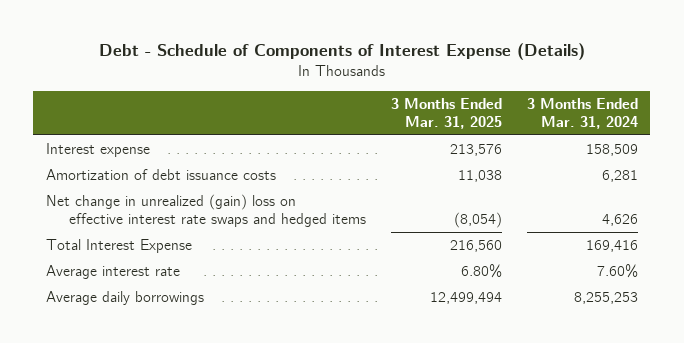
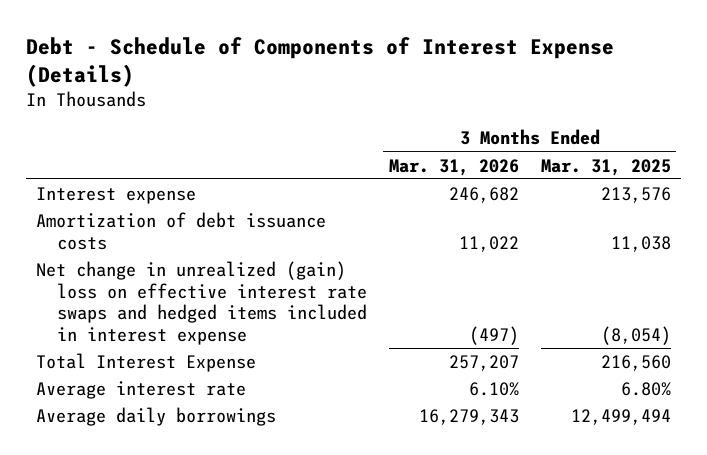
- | 3 Months Ended Mar. 31, 2025 | 3 Months Ended Mar. 31, 2024
+ | 3 Months Ended Mar. 31, 2026 | 3 Months Ended Mar. 31, 2025
- Net change in unrealized (gain) loss on effective interest rate swaps and hedged items | (8,054) | 4,626
+ Net change in unrealized (gain) loss on effective interest rate swaps and hedged items included in interest expense | (497) | (8,054)

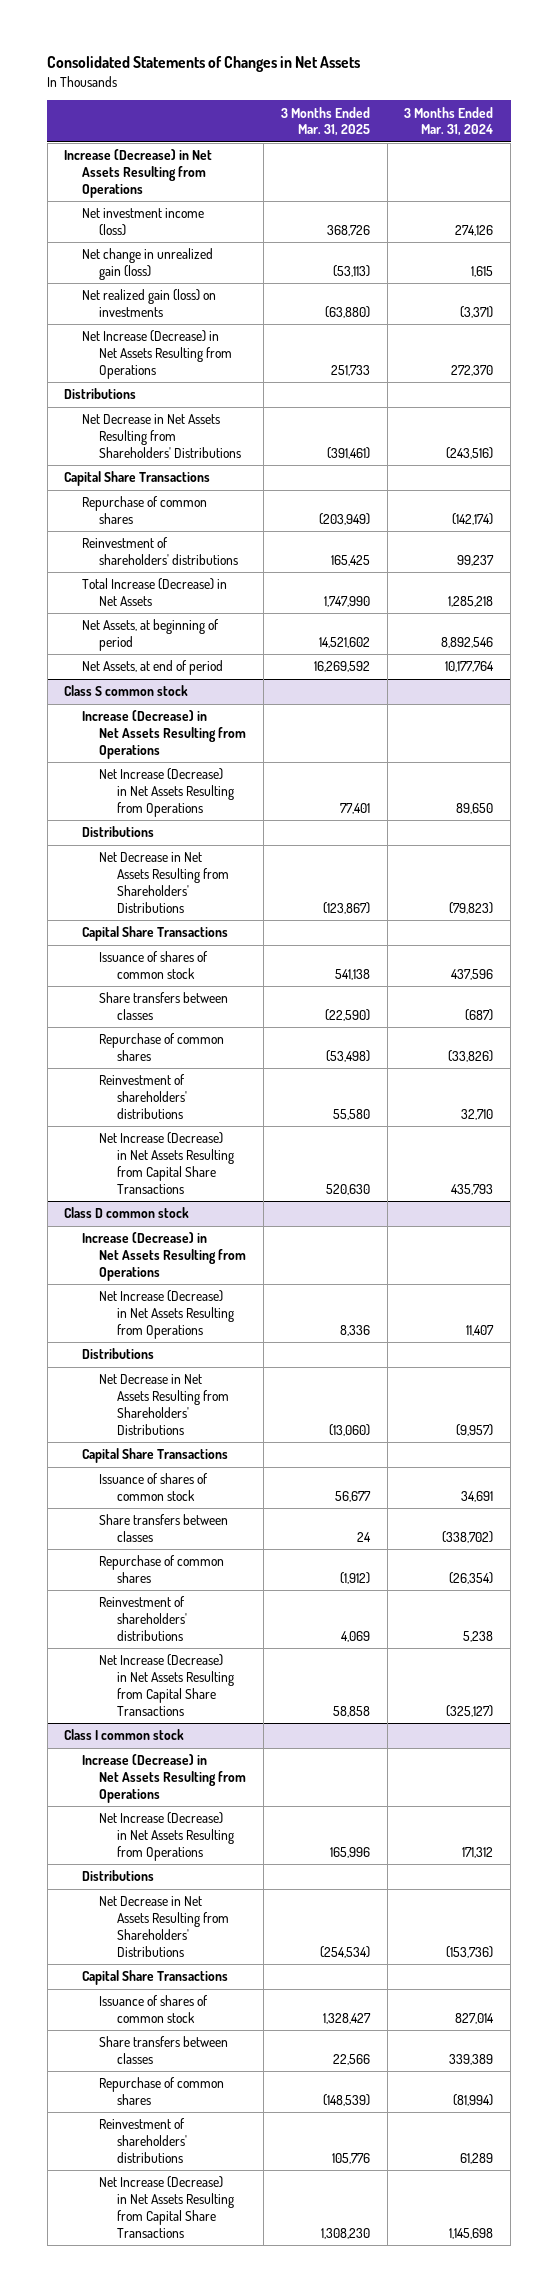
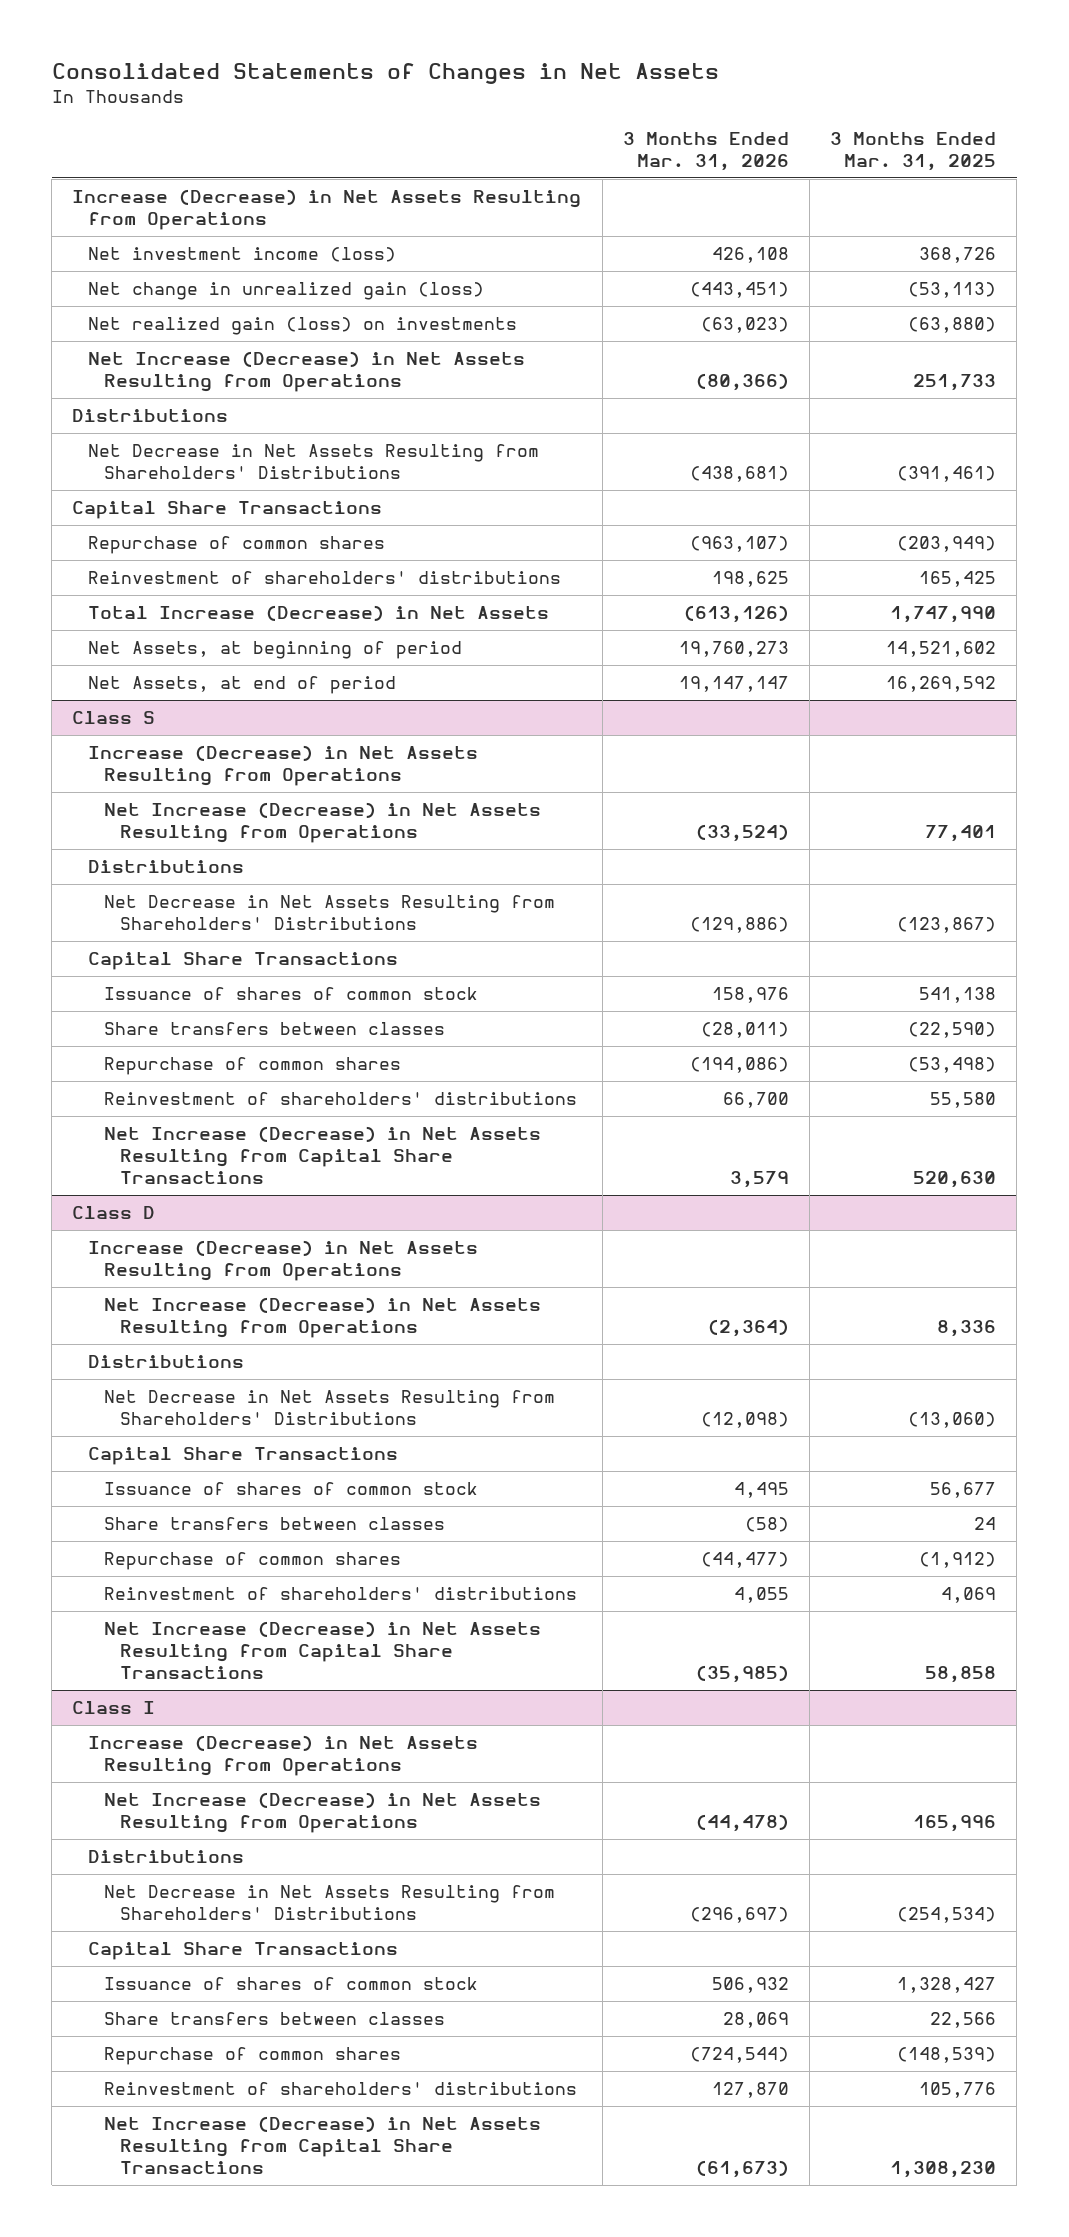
- | 3 Months Ended Mar. 31, 2025 | 3 Months Ended Mar. 31, 2024
+ | 3 Months Ended Mar. 31, 2026 | 3 Months Ended Mar. 31, 2025
- Class S common stock
+ Class S
- Class D common stock
+ Class D
- Class I common stock
+ Class I

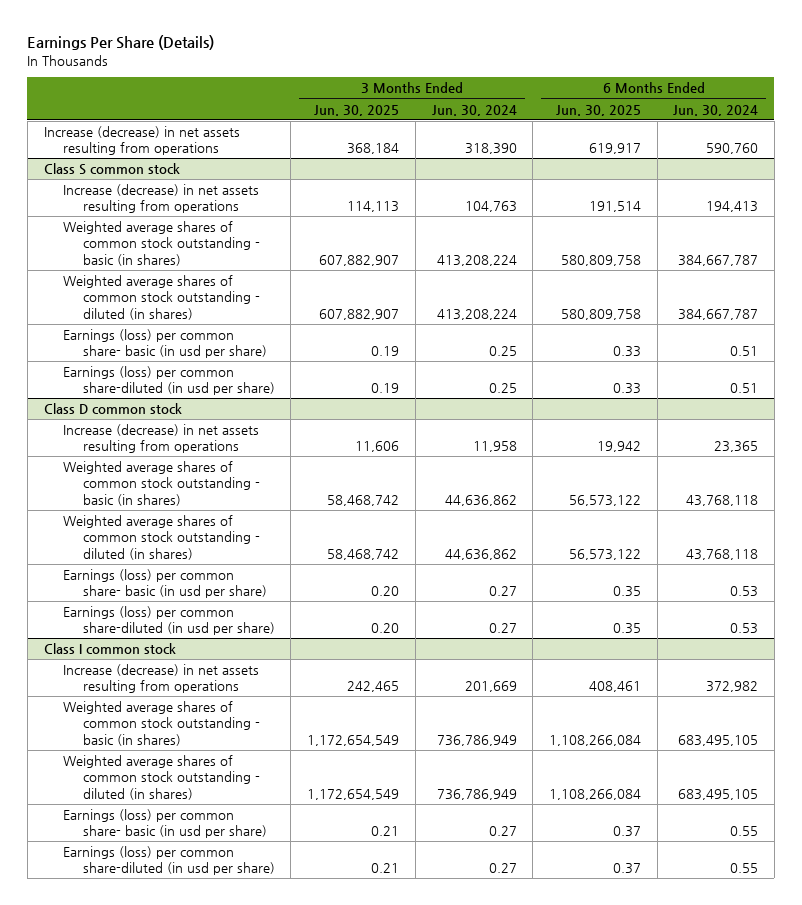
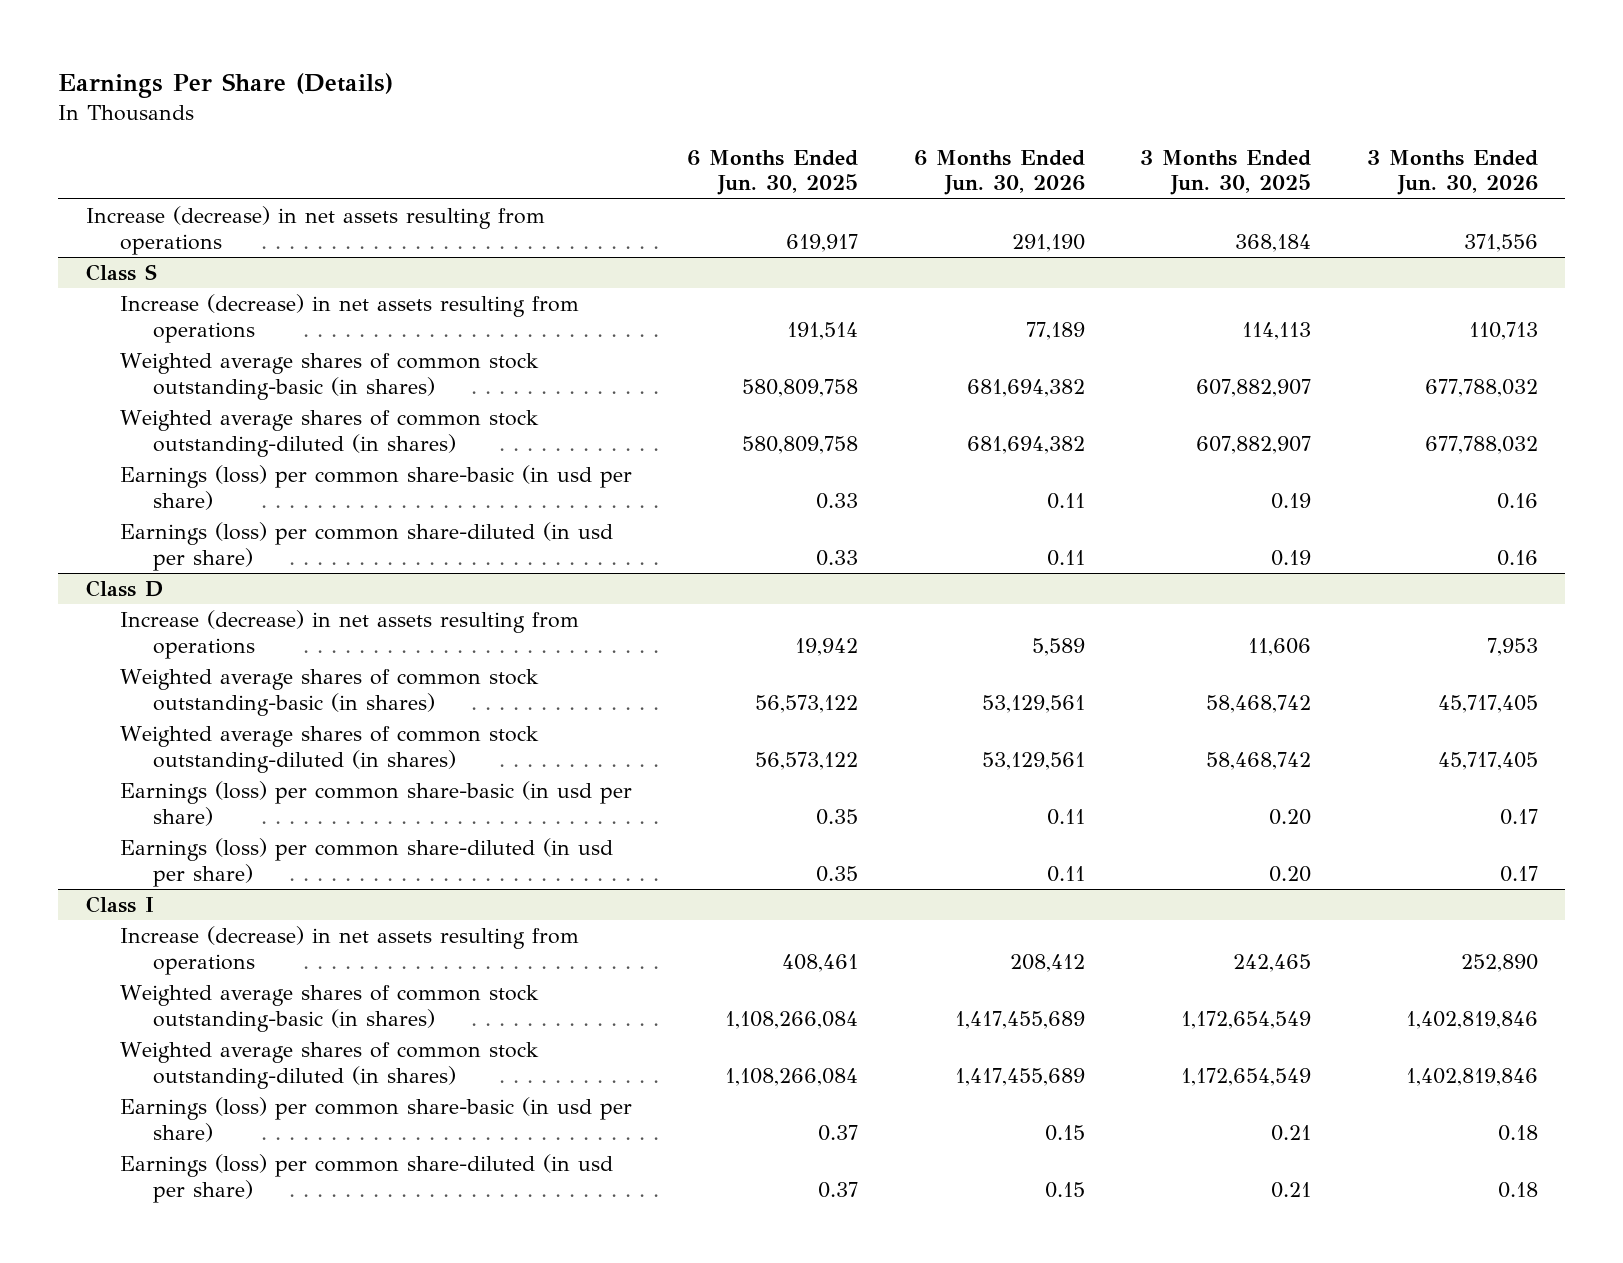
- | 3 Months Ended Jun. 30, 2025 | 3 Months Ended Jun. 30, 2024 | 6 Months Ended Jun. 30, 2025 | 6 Months Ended Jun. 30, 2024
+ | 6 Months Ended Jun. 30, 2025 | 6 Months Ended Jun. 30, 2026 | 3 Months Ended Jun. 30, 2025 | 3 Months Ended Jun. 30, 2026
- Class S common stock
+ Class S
- Weighted average shares of common stock outstanding - basic (in shares) | 607,882,907 | 413,208,224 | 580,809,758 | 384,667,787
- Weighted average shares of common stock outstanding - diluted (in shares) | 607,882,907 | 413,208,224 | 580,809,758 | 384,667,787
- Earnings (loss) per common share- basic (in usd per share) | 0.19 | 0.25 | 0.33 | 0.51
+ Weighted average shares of common stock outstanding-basic (in shares) | 580,809,758 | 681,694,382 | 607,882,907 | 677,788,032
+ Weighted average shares of common stock outstanding-diluted (in shares) | 580,809,758 | 681,694,382 | 607,882,907 | 677,788,032
+ Earnings (loss) per common share-basic (in usd per share) | 0.33 | 0.11 | 0.19 | 0.16
- Class D common stock
+ Class D
- Weighted average shares of common stock outstanding - basic (in shares) | 58,468,742 | 44,636,862 | 56,573,122 | 43,768,118
- Weighted average shares of common stock outstanding - diluted (in shares) | 58,468,742 | 44,636,862 | 56,573,122 | 43,768,118
- Earnings (loss) per common share- basic (in usd per share) | 0.20 | 0.27 | 0.35 | 0.53
+ Weighted average shares of common stock outstanding-basic (in shares) | 56,573,122 | 53,129,561 | 58,468,742 | 45,717,405
+ Weighted average shares of common stock outstanding-diluted (in shares) | 56,573,122 | 53,129,561 | 58,468,742 | 45,717,405
+ Earnings (loss) per common share-basic (in usd per share) | 0.35 | 0.11 | 0.20 | 0.17
- Class I common stock
+ Class I
- Weighted average shares of common stock outstanding - basic (in shares) | 1,172,654,549 | 736,786,949 | 1,108,266,084 | 683,495,105
- Weighted average shares of common stock outstanding - diluted (in shares) | 1,172,654,549 | 736,786,949 | 1,108,266,084 | 683,495,105
- Earnings (loss) per common share- basic (in usd per share) | 0.21 | 0.27 | 0.37 | 0.55
+ Weighted average shares of common stock outstanding-basic (in shares) | 1,108,266,084 | 1,417,455,689 | 1,172,654,549 | 1,402,819,846
+ Weighted average shares of common stock outstanding-diluted (in shares) | 1,108,266,084 | 1,417,455,689 | 1,172,654,549 | 1,402,819,846
+ Earnings (loss) per common share-basic (in usd per share) | 0.37 | 0.15 | 0.21 | 0.18

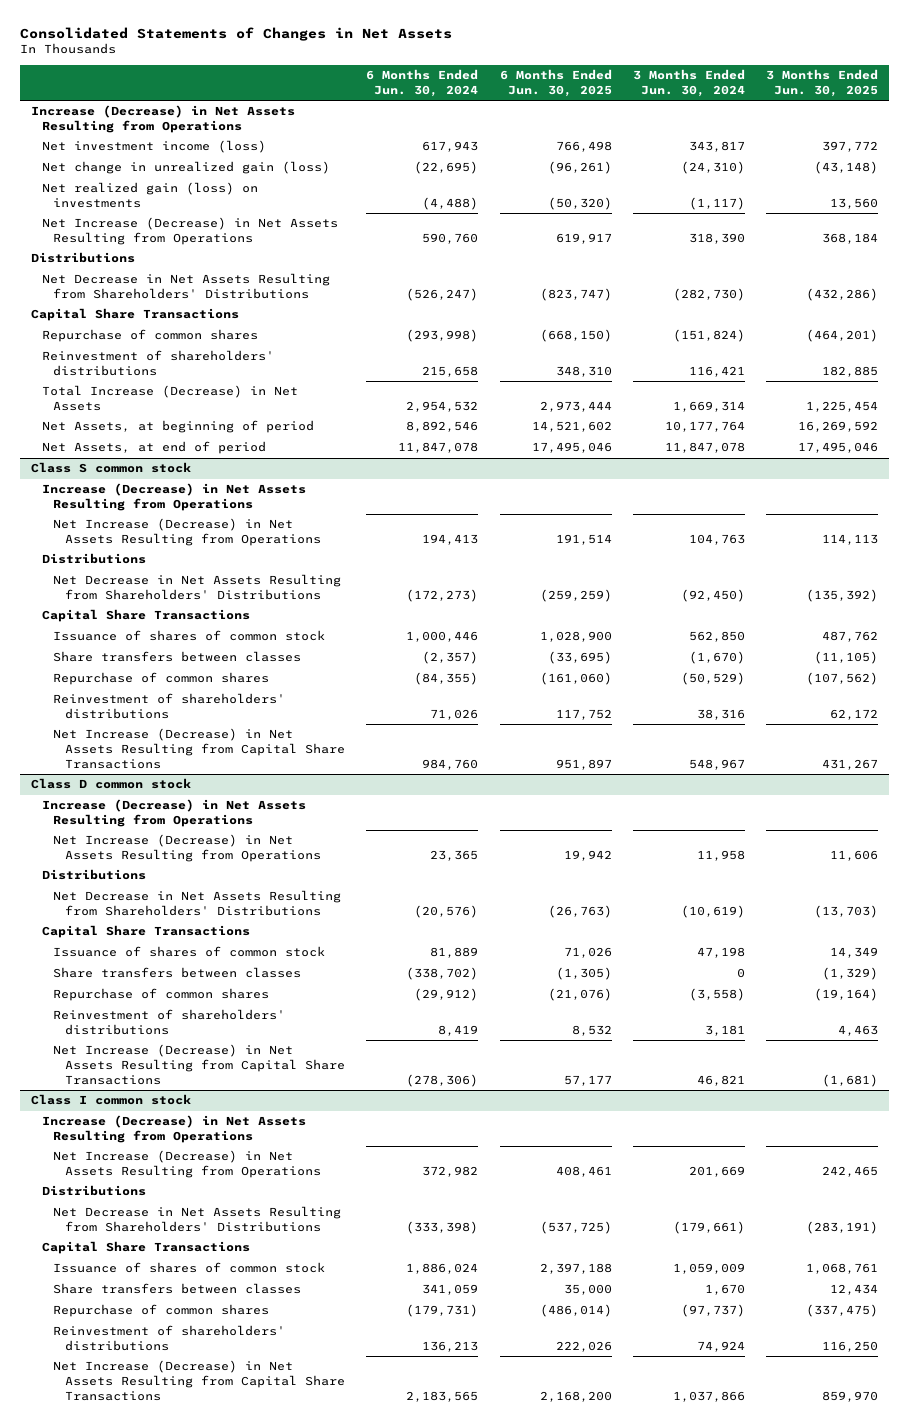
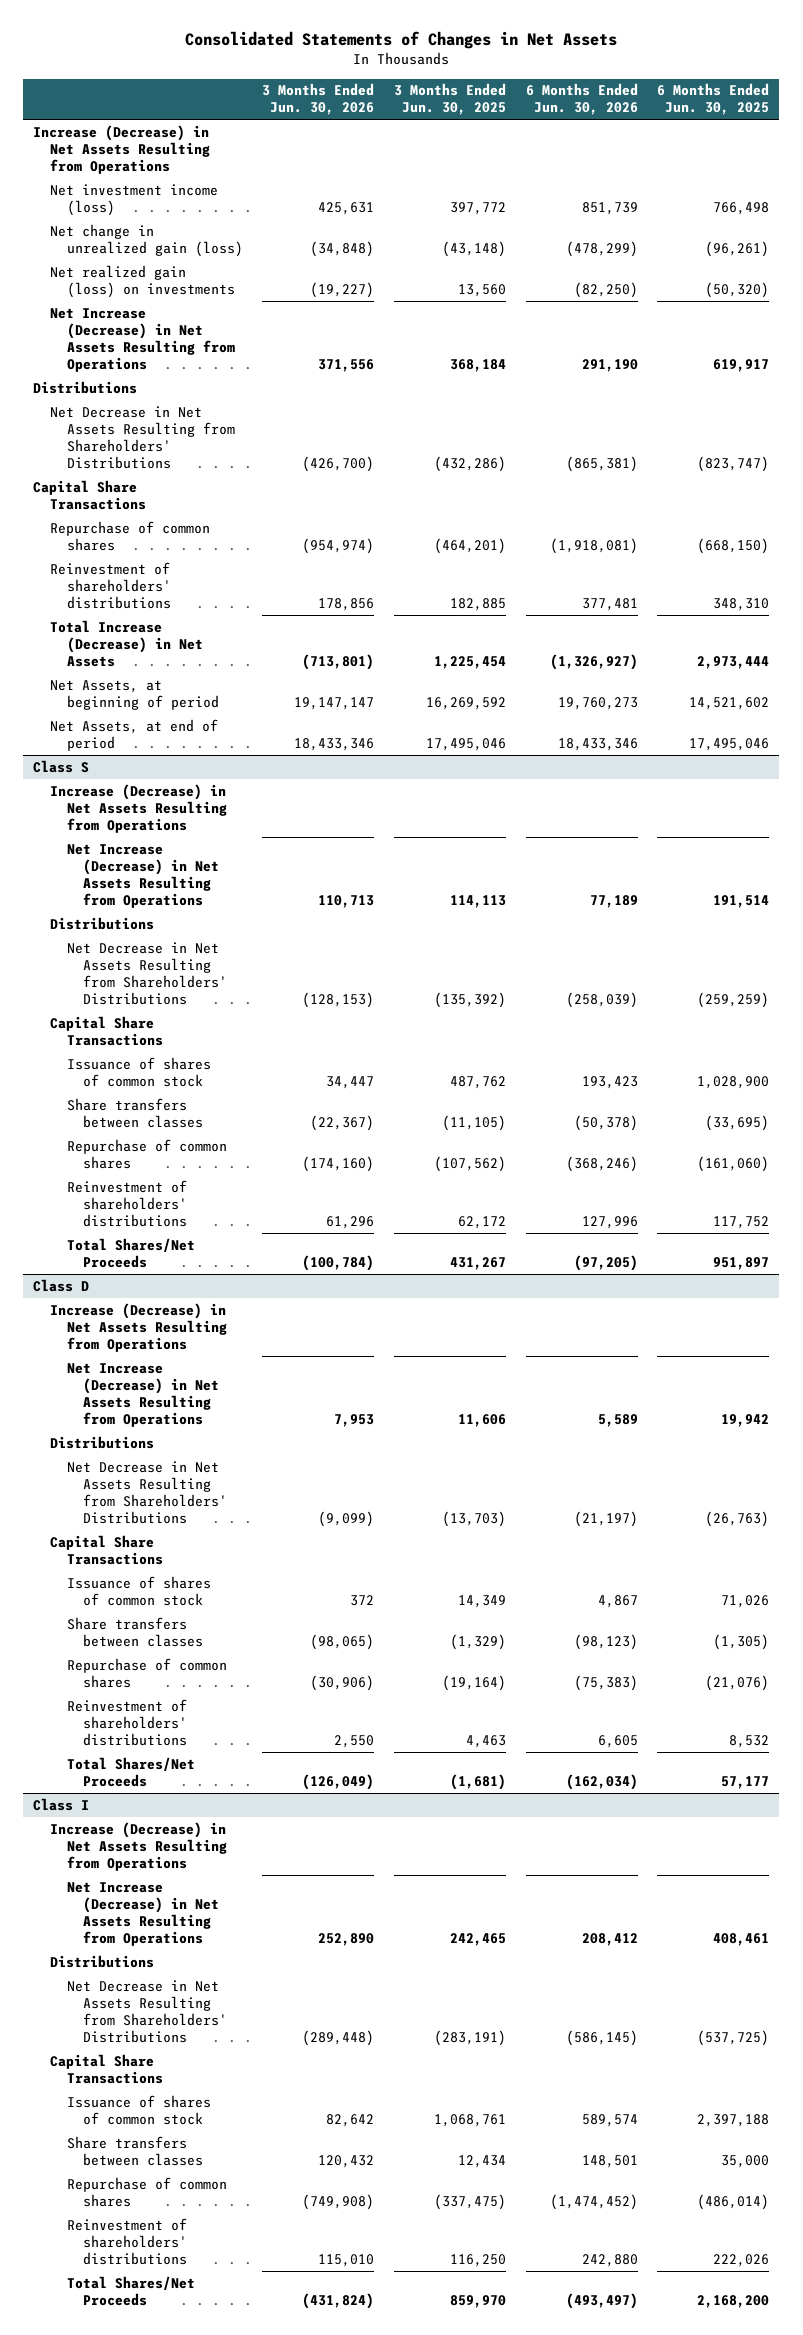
- | 6 Months Ended Jun. 30, 2024 | 6 Months Ended Jun. 30, 2025 | 3 Months Ended Jun. 30, 2024 | 3 Months Ended Jun. 30, 2025
+ | 3 Months Ended Jun. 30, 2026 | 3 Months Ended Jun. 30, 2025 | 6 Months Ended Jun. 30, 2026 | 6 Months Ended Jun. 30, 2025
- Class S common stock
+ Class S
- Net Increase (Decrease) in Net Assets Resulting from Capital Share Transactions | 984,760 | 951,897 | 548,967 | 431,267
- Class D common stock
+ Total Shares/Net Proceeds | (100,784) | 431,267 | (97,205) | 951,897
+ Class D
- Net Increase (Decrease) in Net Assets Resulting from Capital Share Transactions | (278,306) | 57,177 | 46,821 | (1,681)
- Class I common stock
+ Total Shares/Net Proceeds | (126,049) | (1,681) | (162,034) | 57,177
+ Class I
- Net Increase (Decrease) in Net Assets Resulting from Capital Share Transactions | 2,183,565 | 2,168,200 | 1,037,866 | 859,970
+ Total Shares/Net Proceeds | (431,824) | 859,970 | (493,497) | 2,168,200

